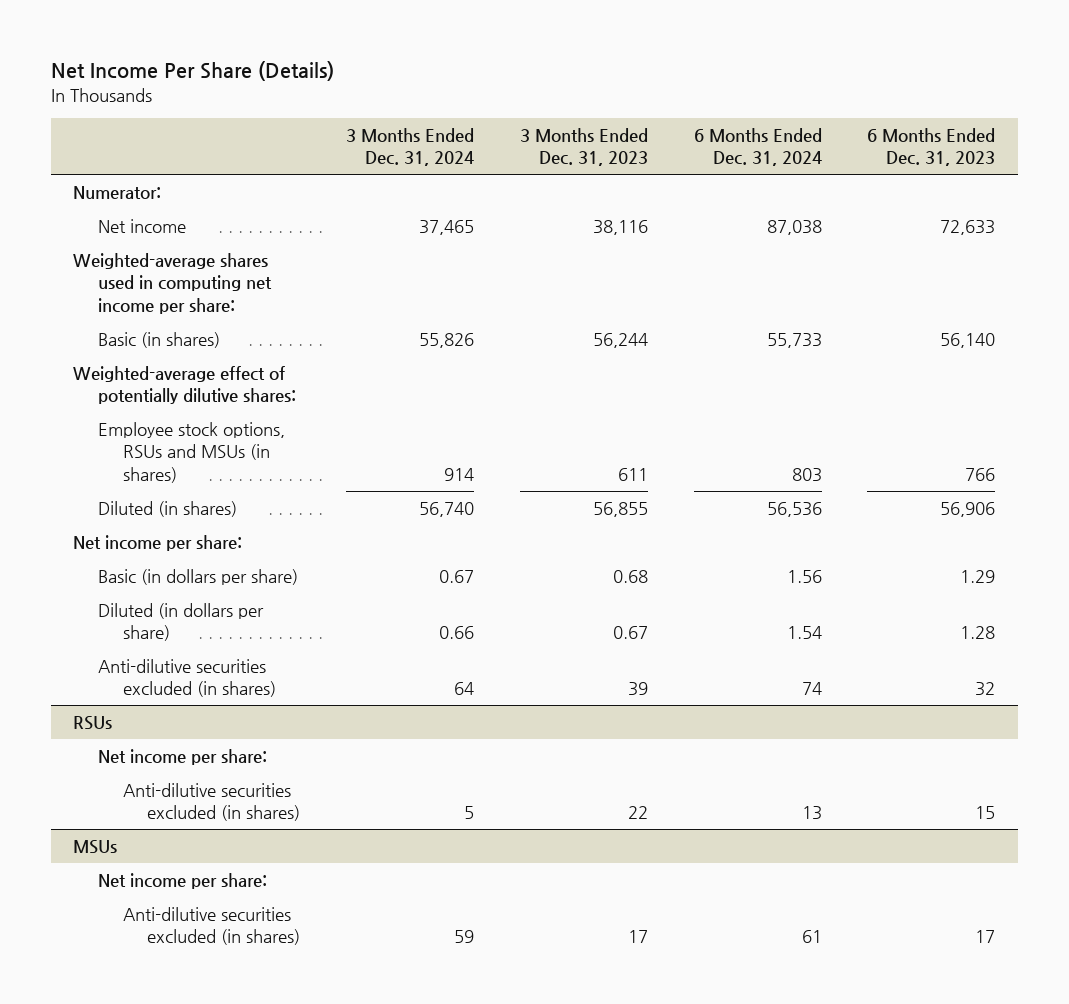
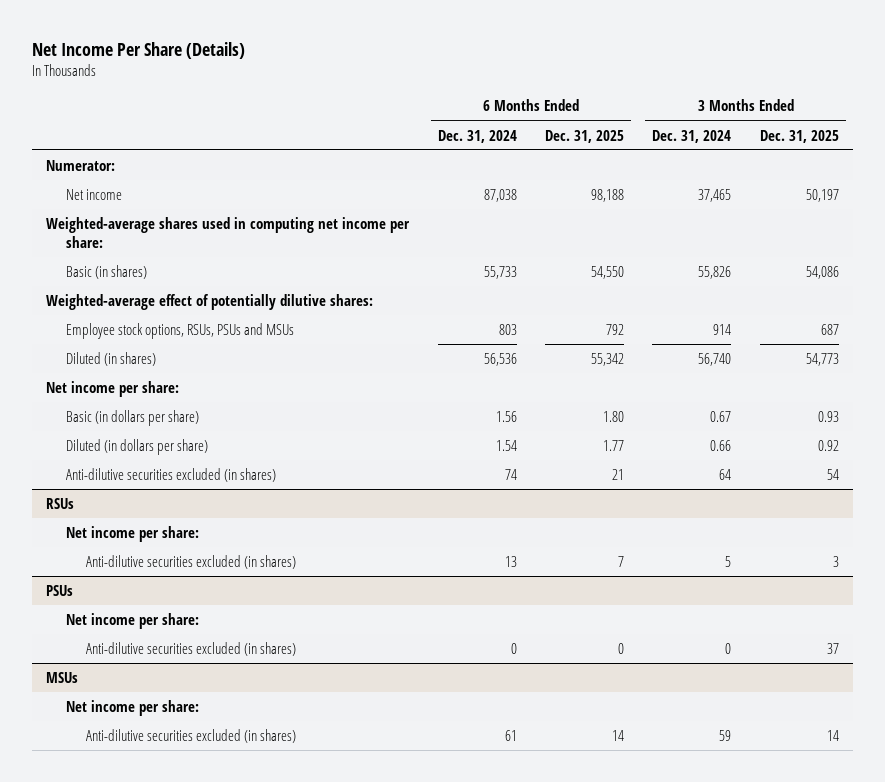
- | 3 Months Ended Dec. 31, 2024 | 3 Months Ended Dec. 31, 2023 | 6 Months Ended Dec. 31, 2024 | 6 Months Ended Dec. 31, 2023
+ | 6 Months Ended Dec. 31, 2024 | 6 Months Ended Dec. 31, 2025 | 3 Months Ended Dec. 31, 2024 | 3 Months Ended Dec. 31, 2025
- Employee stock options, RSUs and MSUs (in shares) | 914 | 611 | 803 | 766
+ Employee stock options, RSUs, PSUs and MSUs | 803 | 792 | 914 | 687
+ PSUs
+ Net income per share:
+ Anti-dilutive securities excluded (in shares) | 0 | 0 | 0 | 37

